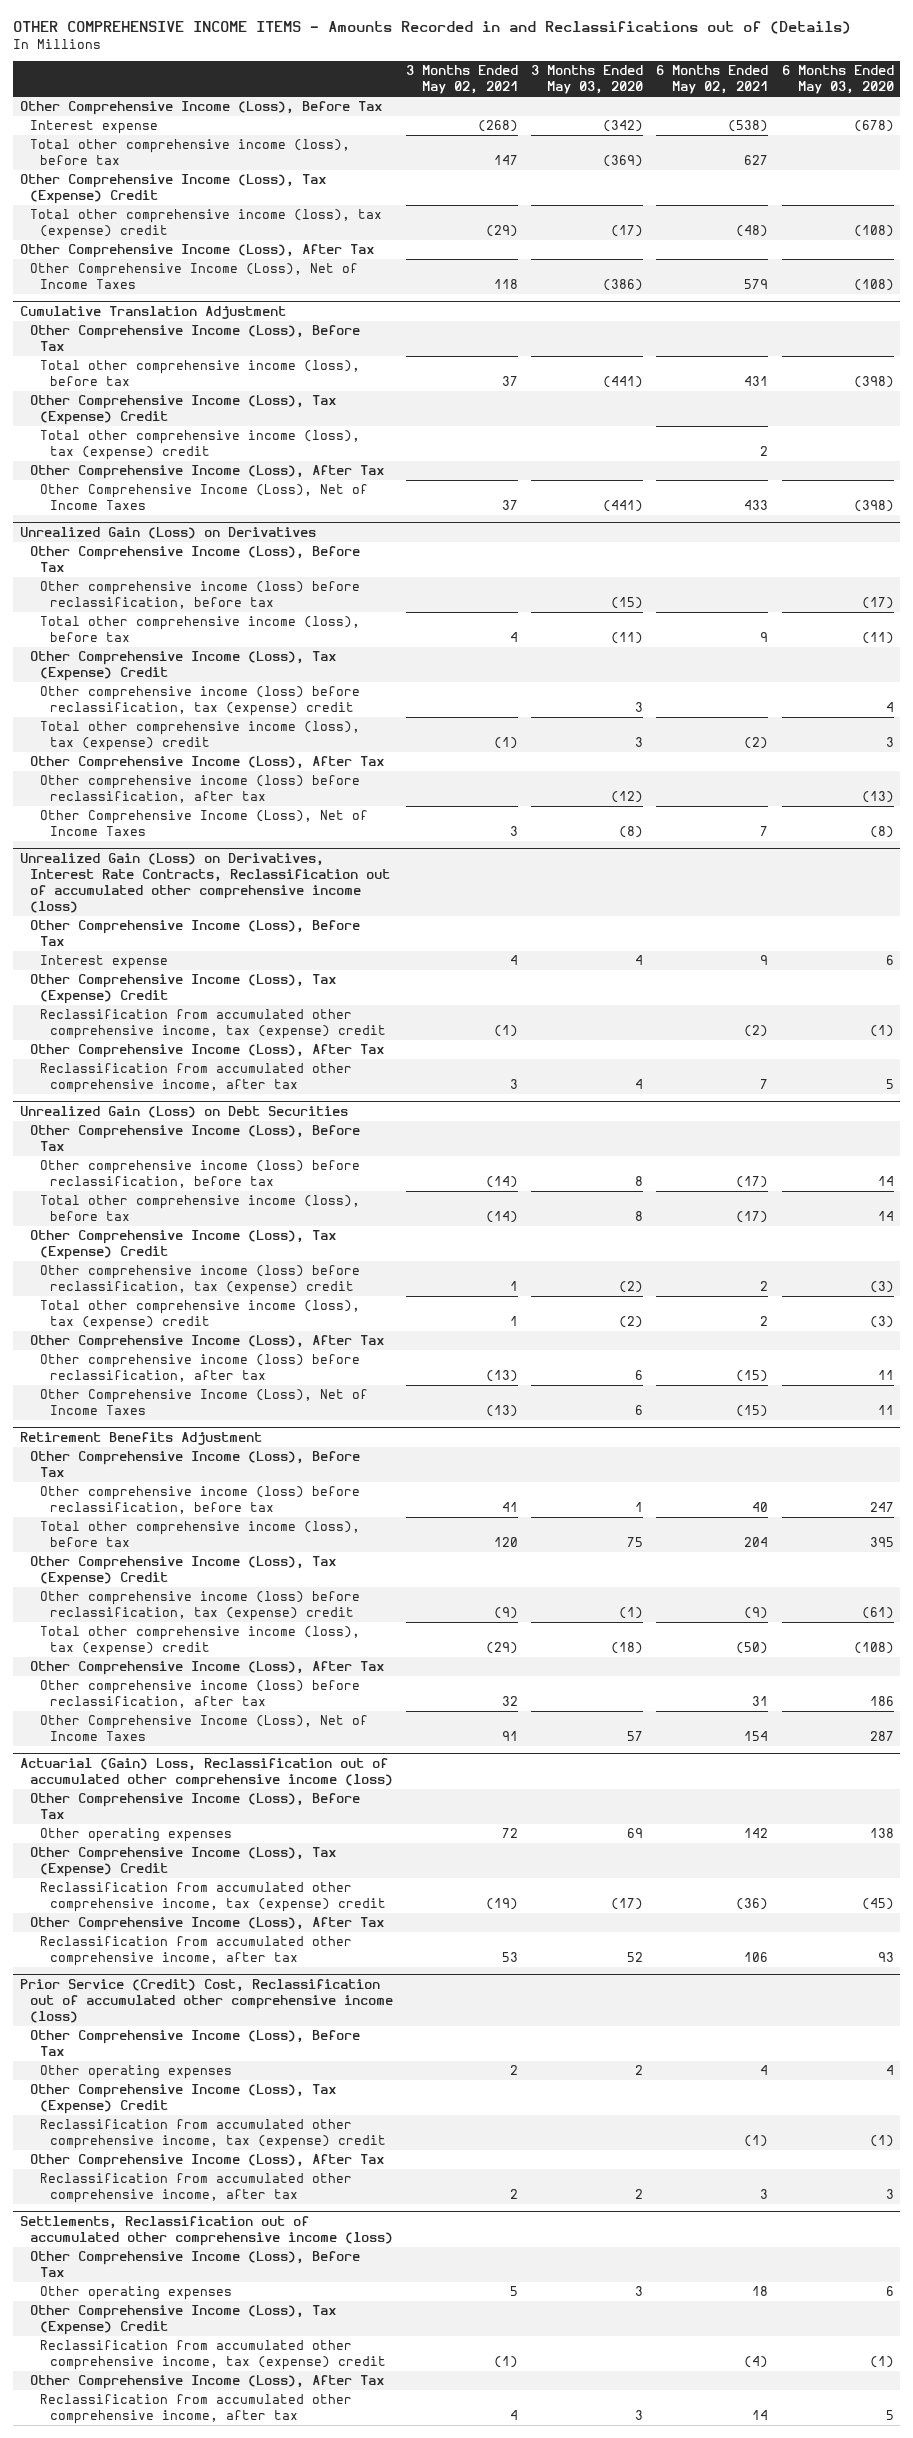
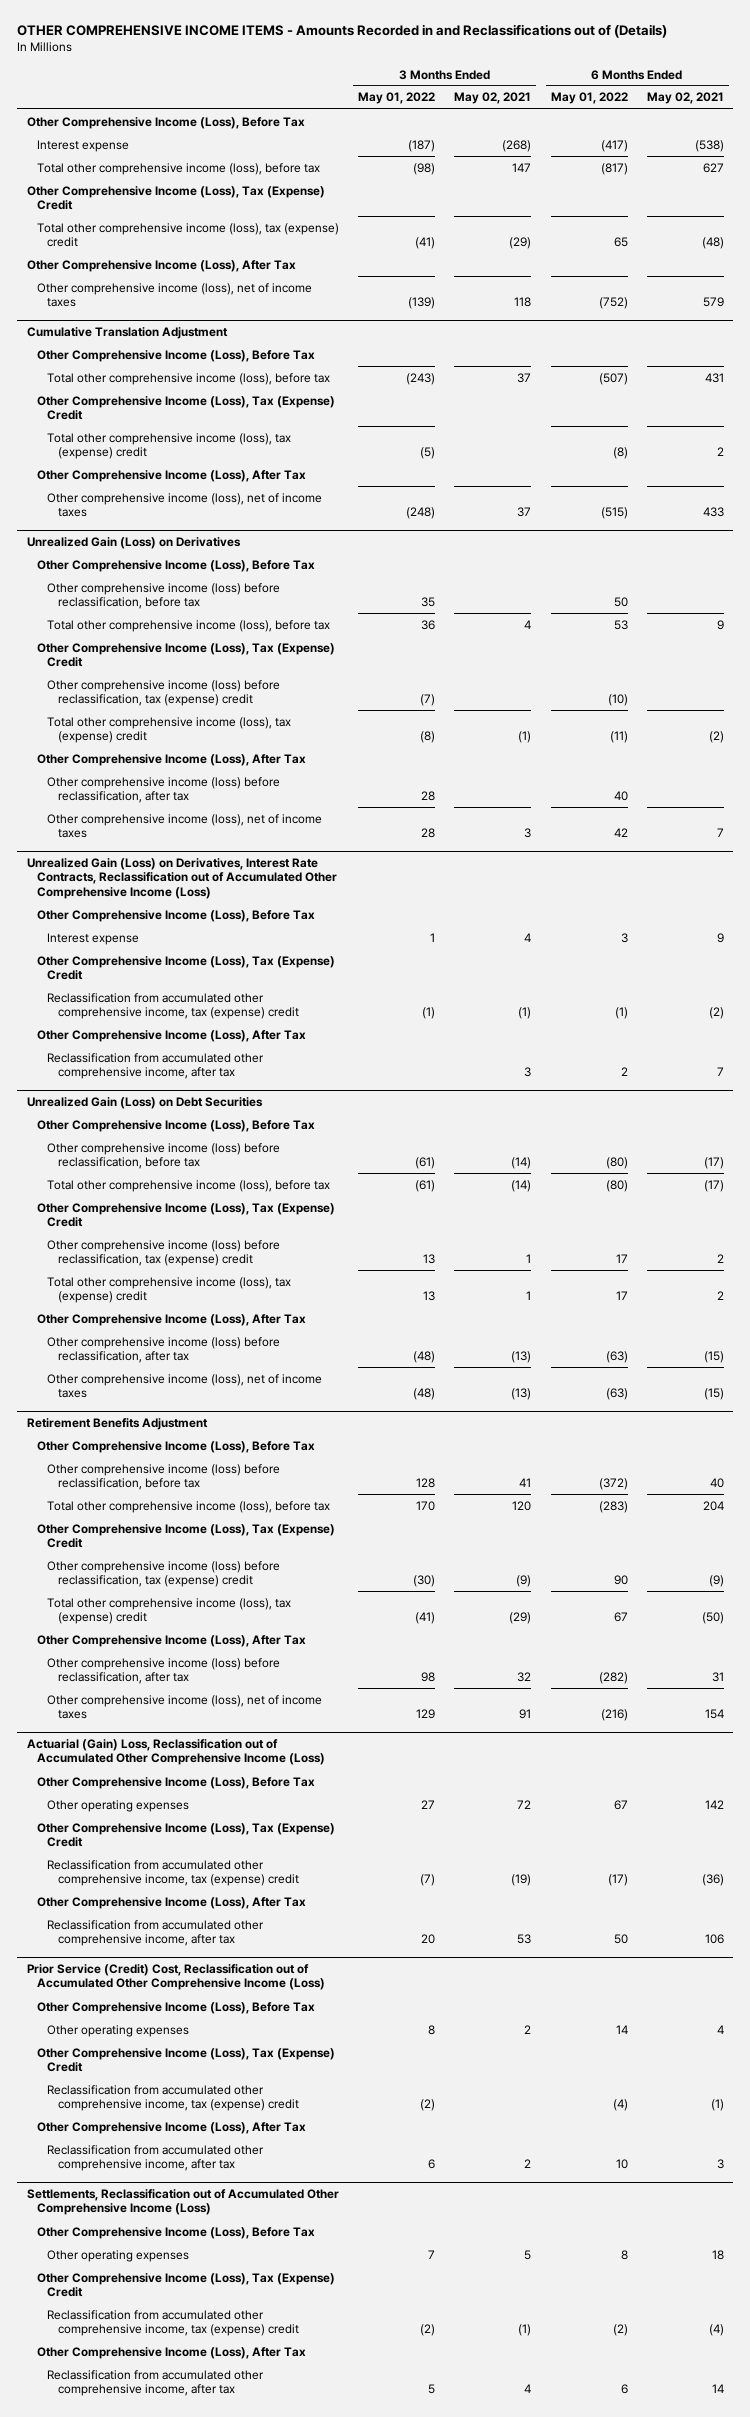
- | 3 Months Ended May 02, 2021 | 3 Months Ended May 03, 2020 | 6 Months Ended May 02, 2021 | 6 Months Ended May 03, 2020
+ | 3 Months Ended May 01, 2022 | 3 Months Ended May 02, 2021 | 6 Months Ended May 01, 2022 | 6 Months Ended May 02, 2021
- Other Comprehensive Income (Loss), Net of Income Taxes | 118 | (386) | 579 | (108)
+ Other comprehensive income (loss), net of income taxes | (139) | 118 | (752) | 579
@ Cumulative Translation Adjustment
- Other Comprehensive Income (Loss), Net of Income Taxes | 37 | (441) | 433 | (398)
+ Other comprehensive income (loss), net of income taxes | (248) | 37 | (515) | 433
@ Unrealized Gain (Loss) on Derivatives
- Other Comprehensive Income (Loss), Net of Income Taxes | 3 | (8) | 7 | (8)
- Unrealized Gain (Loss) on Derivatives, Interest Rate Contracts, Reclassification out of accumulated other comprehensive income (loss)
@ Unrealized Gain (Loss) on Derivatives
+ Other comprehensive income (loss), net of income taxes | 28 | 3 | 42 | 7
+ Unrealized Gain (Loss) on Derivatives, Interest Rate Contracts, Reclassification out of Accumulated Other Comprehensive Income (Loss)
@ Unrealized Gain (Loss) on Debt Securities
- Other Comprehensive Income (Loss), Net of Income Taxes | (13) | 6 | (15) | 11
+ Other comprehensive income (loss), net of income taxes | (48) | (13) | (63) | (15)
@ Retirement Benefits Adjustment
- Other Comprehensive Income (Loss), Net of Income Taxes | 91 | 57 | 154 | 287
- Actuarial (Gain) Loss, Reclassification out of accumulated other comprehensive income (loss)
@ Retirement Benefits Adjustment
+ Other comprehensive income (loss), net of income taxes | 129 | 91 | (216) | 154
+ Actuarial (Gain) Loss, Reclassification out of Accumulated Other Comprehensive Income (Loss)
- Prior Service (Credit) Cost, Reclassification out of accumulated other comprehensive income (loss)
+ Prior Service (Credit) Cost, Reclassification out of Accumulated Other Comprehensive Income (Loss)
- Settlements, Reclassification out of accumulated other comprehensive income (loss)
+ Settlements, Reclassification out of Accumulated Other Comprehensive Income (Loss)

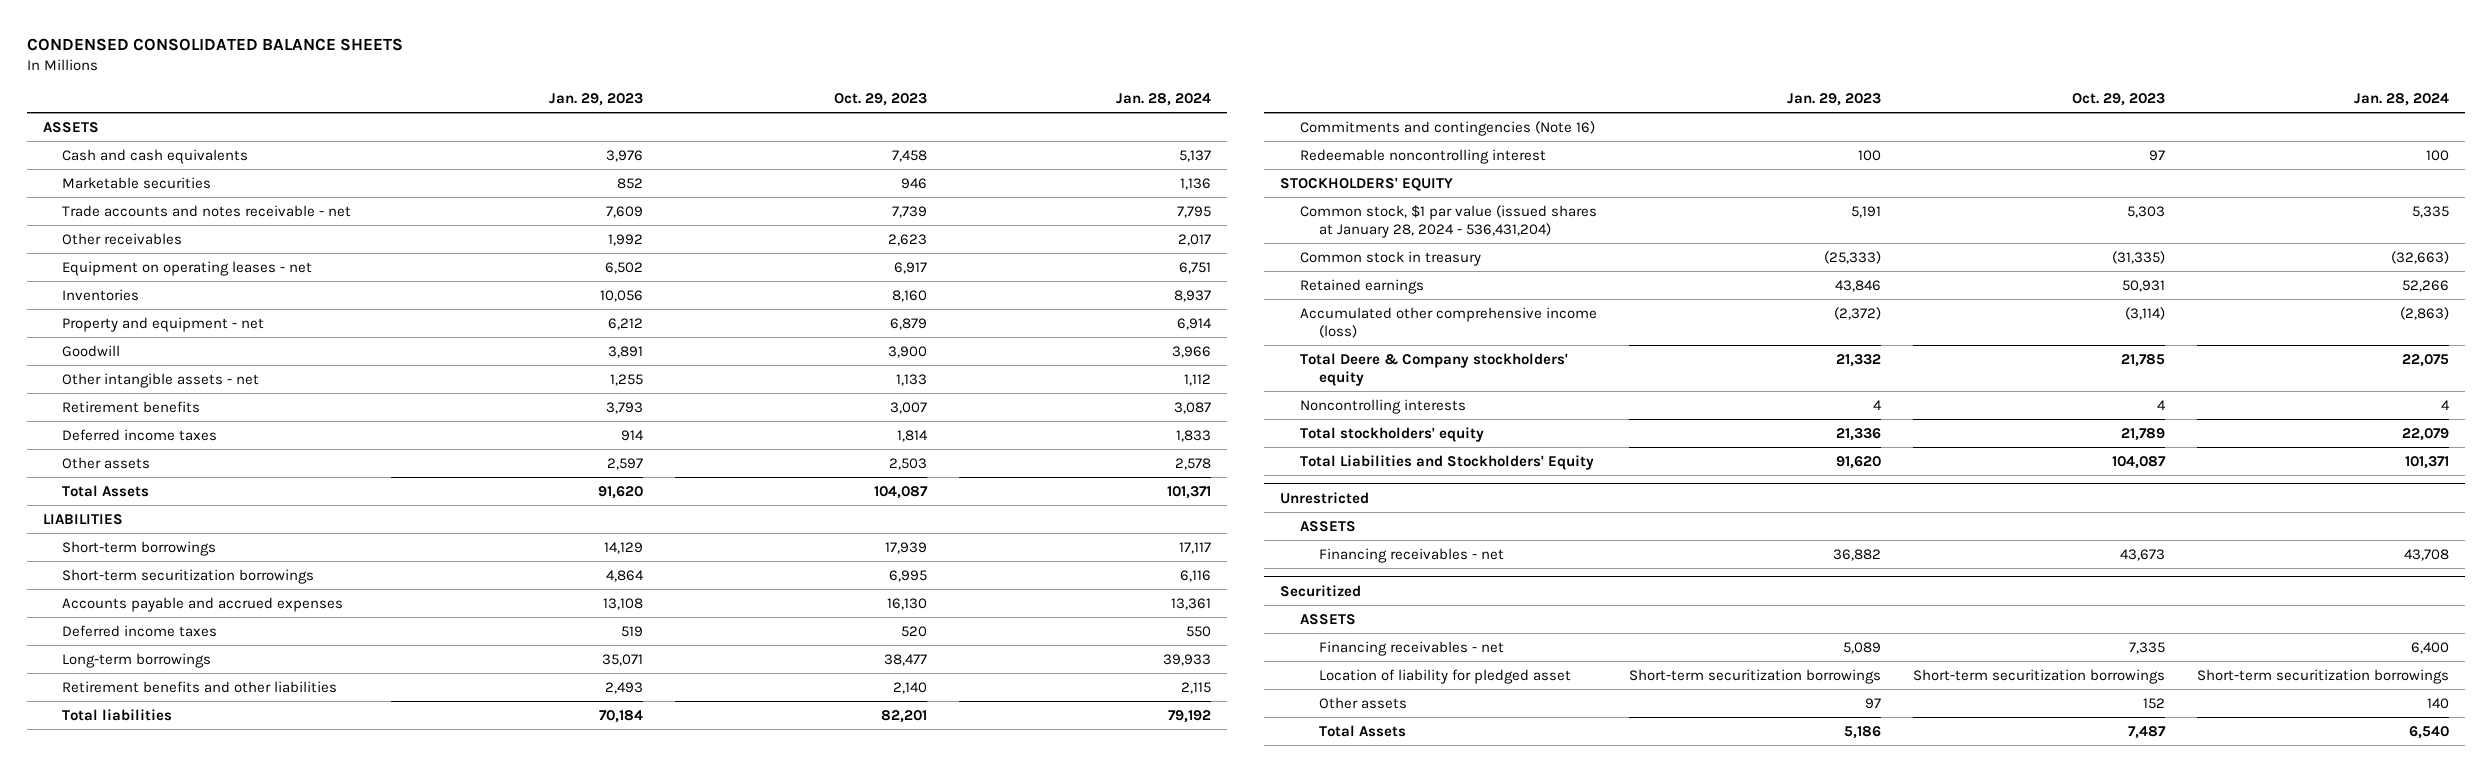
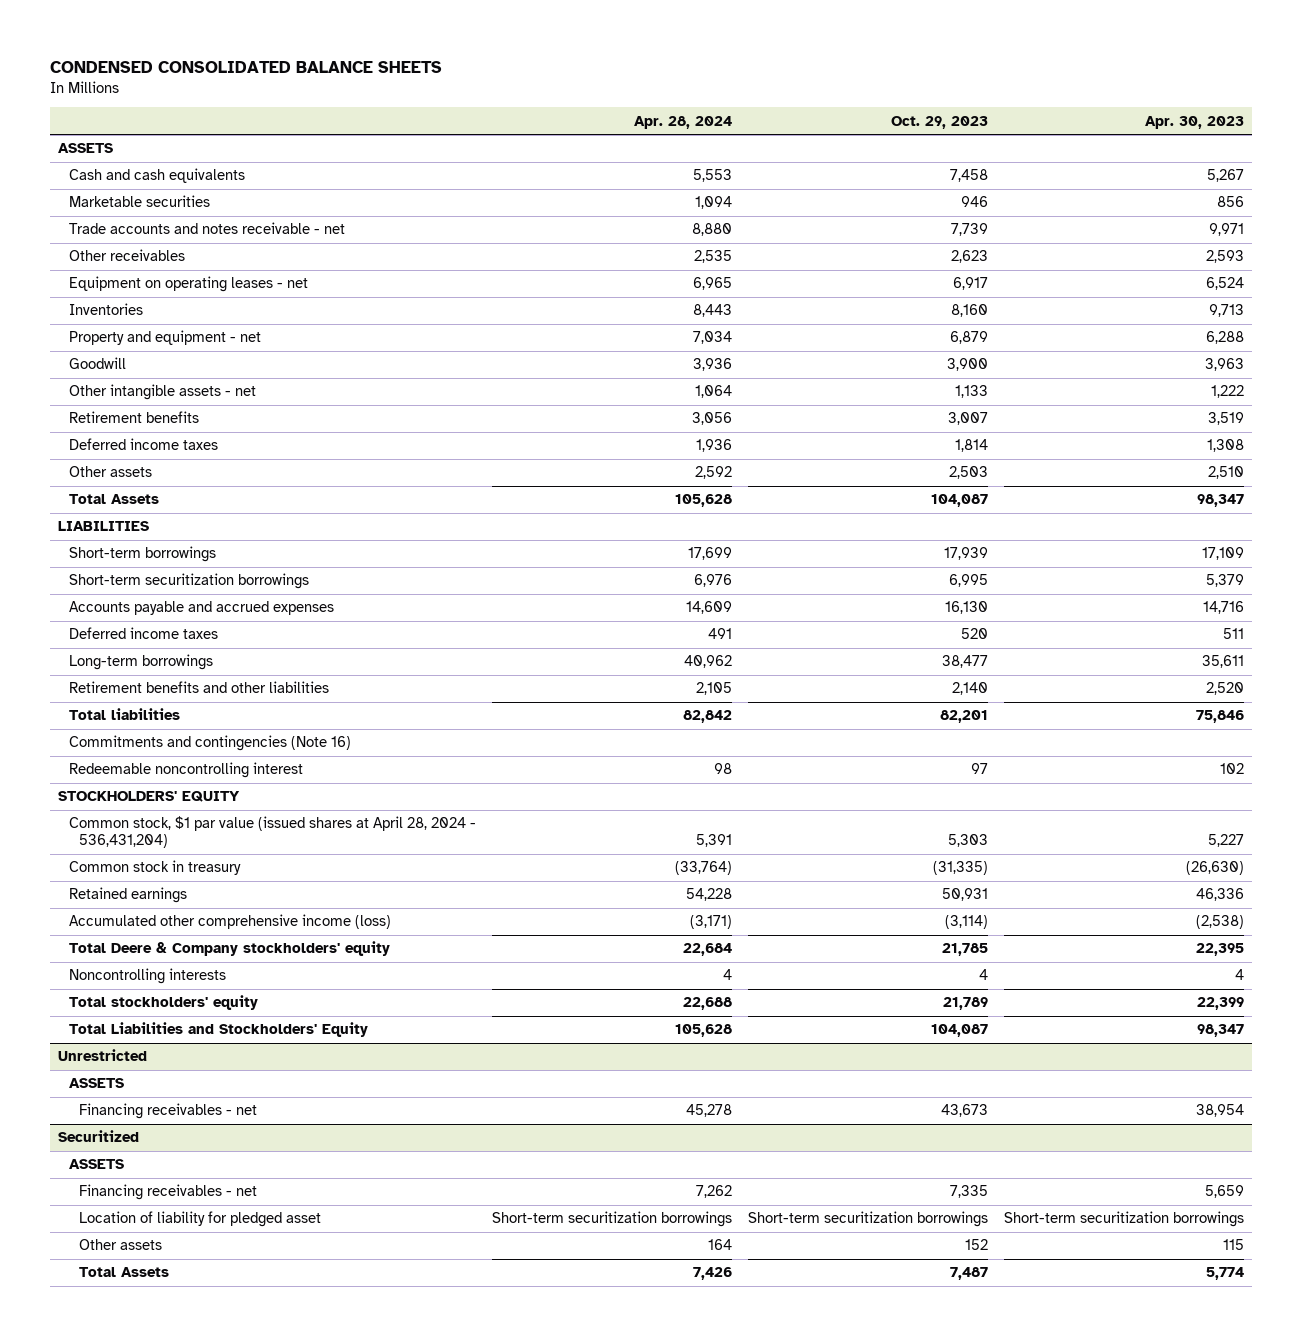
- | Jan. 29, 2023 | Oct. 29, 2023 | Jan. 28, 2024
+ | Apr. 28, 2024 | Oct. 29, 2023 | Apr. 30, 2023
- Common stock, $1 par value (issued shares at January 28, 2024 - 536,431,204) | 5,191 | 5,303 | 5,335
+ Common stock, $1 par value (issued shares at April 28, 2024 - 536,431,204) | 5,391 | 5,303 | 5,227

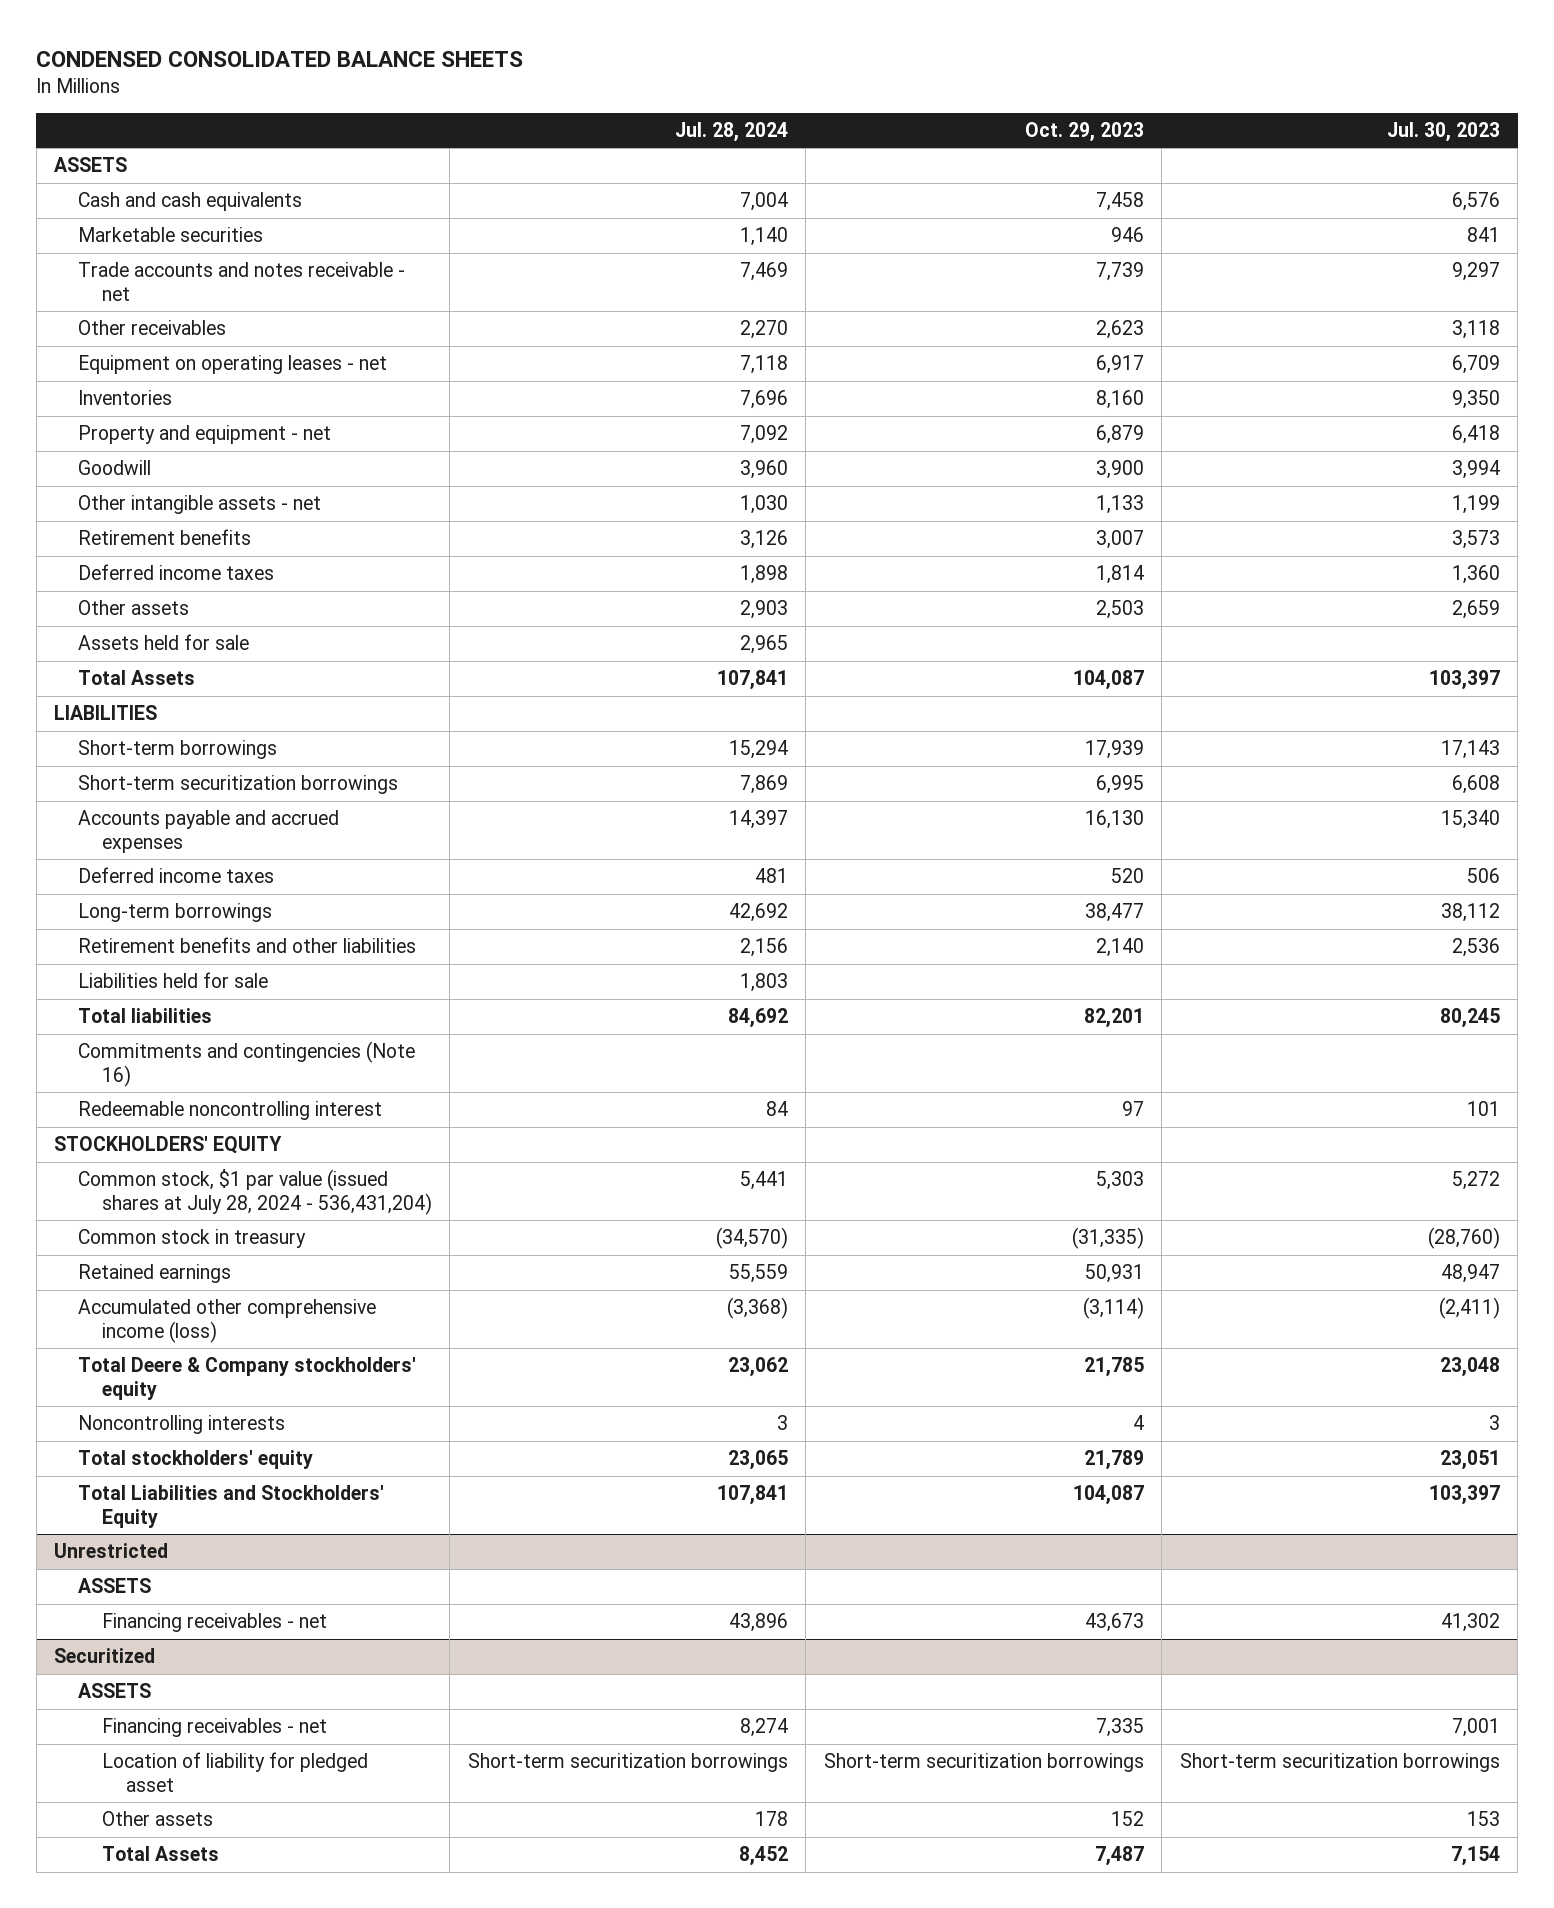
- | Apr. 28, 2024 | Oct. 29, 2023 | Apr. 30, 2023
+ | Jul. 28, 2024 | Oct. 29, 2023 | Jul. 30, 2023
+ Assets held for sale | 2,965 | |
+ Liabilities held for sale | 1,803 | |
- Common stock, $1 par value (issued shares at April 28, 2024 - 536,431,204) | 5,391 | 5,303 | 5,227
+ Common stock, $1 par value (issued shares at July 28, 2024 - 536,431,204) | 5,441 | 5,303 | 5,272

